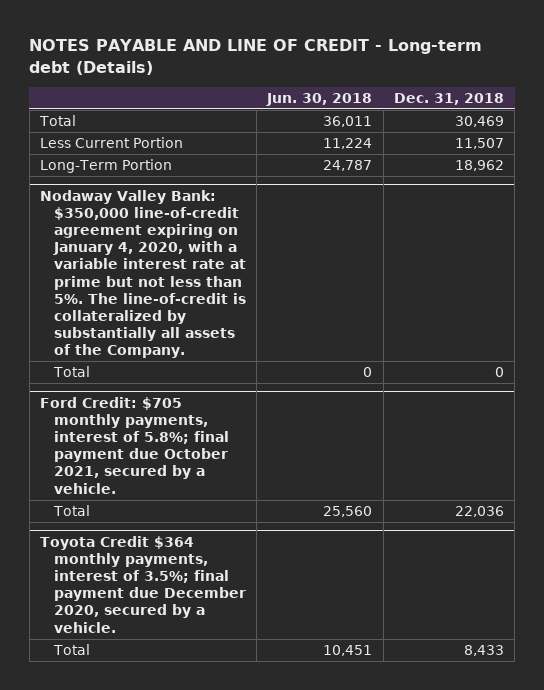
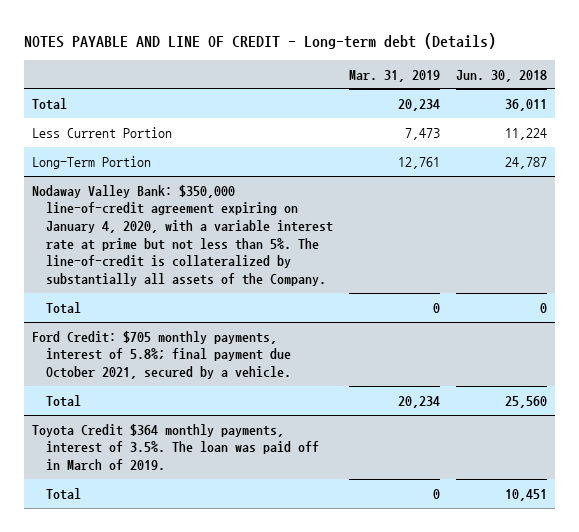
- | Jun. 30, 2018 | Dec. 31, 2018
+ | Mar. 31, 2019 | Jun. 30, 2018
- Toyota Credit $364 monthly payments, interest of 3.5%; final payment due December 2020, secured by a vehicle.
+ Toyota Credit $364 monthly payments, interest of 3.5%. The loan was paid off in March of 2019.

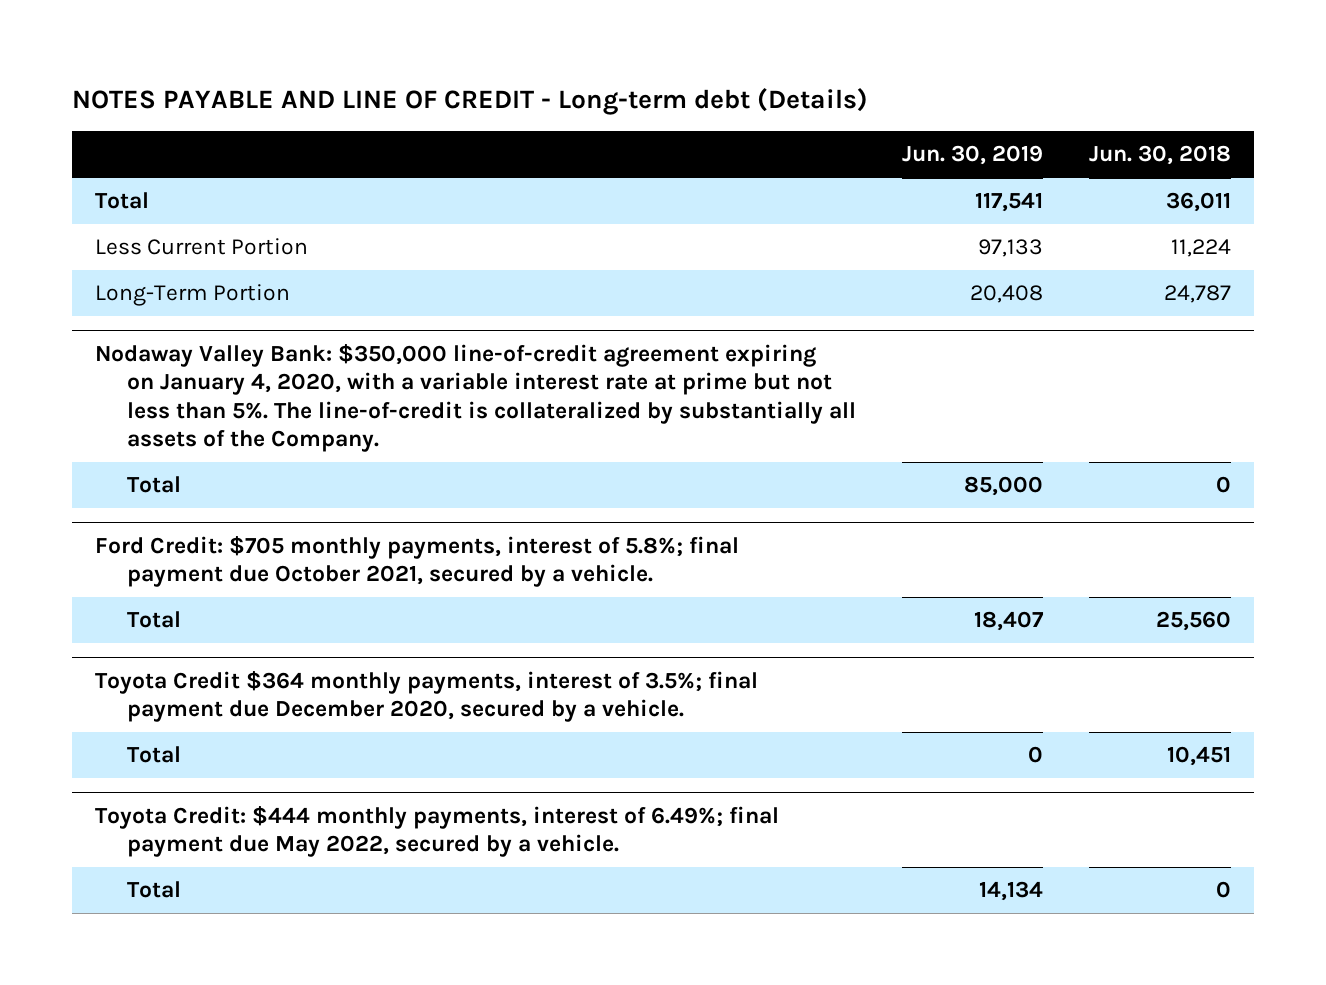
- | Mar. 31, 2019 | Jun. 30, 2018
+ | Jun. 30, 2019 | Jun. 30, 2018
- Toyota Credit $364 monthly payments, interest of 3.5%. The loan was paid off in March of 2019.
+ Toyota Credit $364 monthly payments, interest of 3.5%; final payment due December 2020, secured by a vehicle.
+ Toyota Credit: $444 monthly payments, interest of 6.49%; final payment due May 2022, secured by a vehicle.
+ Total | 14,134 | 0

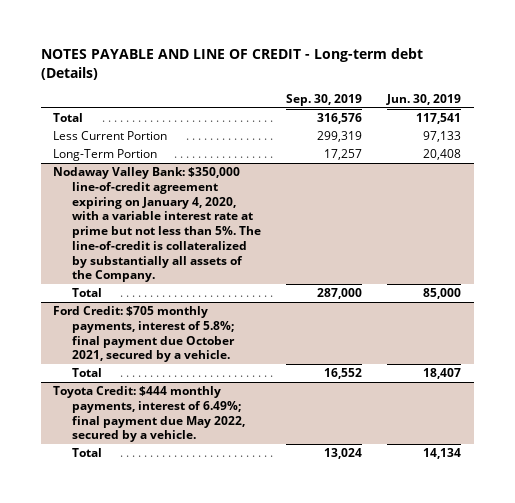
- | Jun. 30, 2019 | Jun. 30, 2018
+ | Sep. 30, 2019 | Jun. 30, 2019
- Toyota Credit $364 monthly payments, interest of 3.5%; final payment due December 2020, secured by a vehicle.
- Total | 0 | 10,451

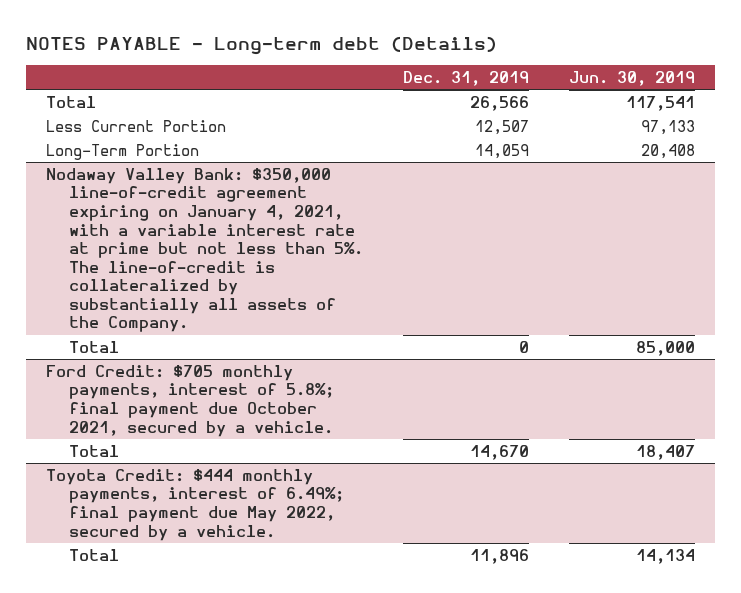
- NOTES PAYABLE AND LINE OF CREDIT - Long-term debt (Details)
+ NOTES PAYABLE - Long-term debt (Details)
- | Sep. 30, 2019 | Jun. 30, 2019
+ | Dec. 31, 2019 | Jun. 30, 2019
- Nodaway Valley Bank: $350,000 line-of-credit agreement expiring on January 4, 2020, with a variable interest rate at prime but not less than 5%. The line-of-credit is collateralized by substantially all assets of the Company.
+ Nodaway Valley Bank: $350,000 line-of-credit agreement expiring on January 4, 2021, with a variable interest rate at prime but not less than 5%. The line-of-credit is collateralized by substantially all assets of the Company.

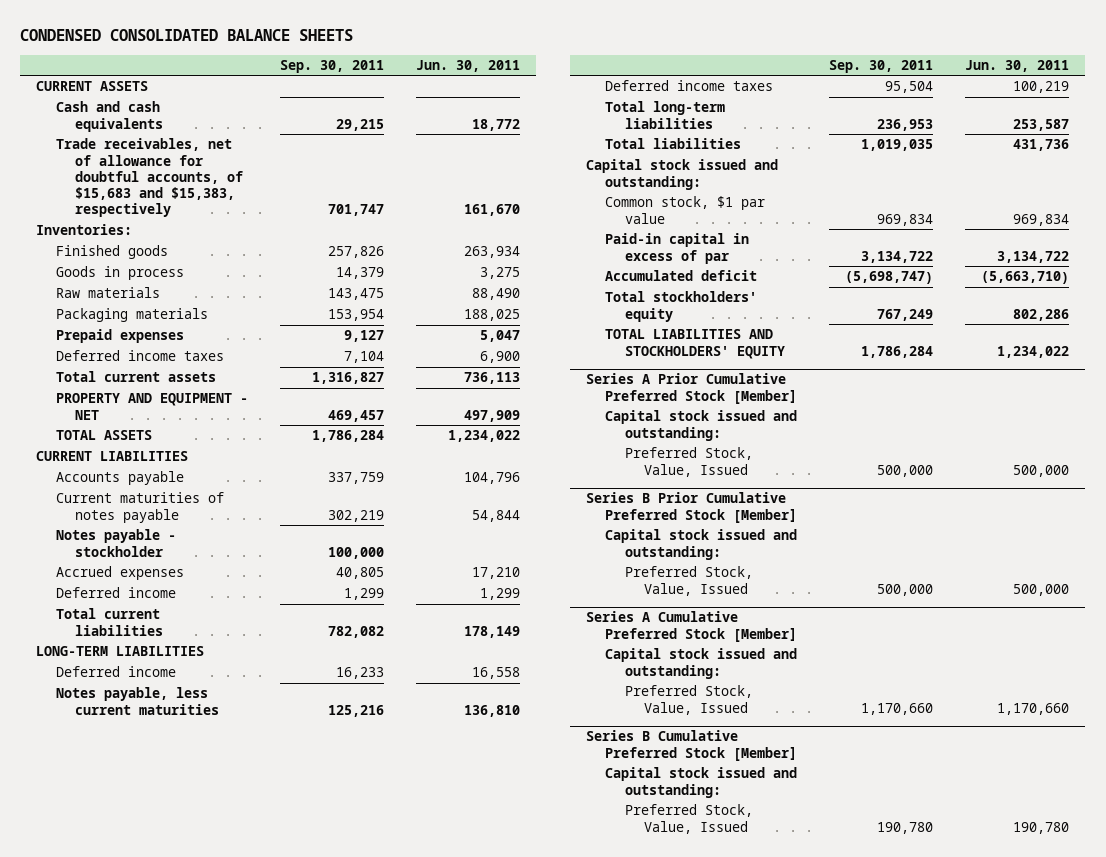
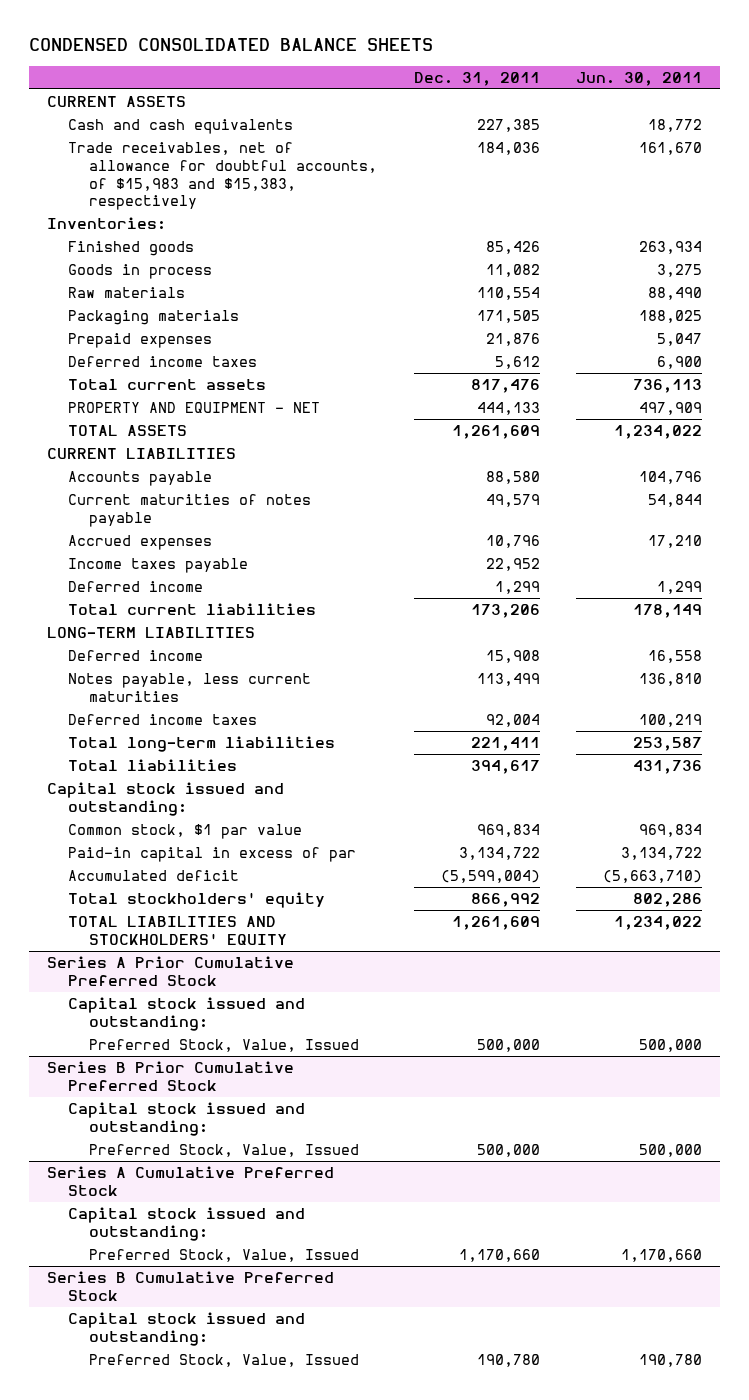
- | Sep. 30, 2011 | Jun. 30, 2011
+ | Dec. 31, 2011 | Jun. 30, 2011
- Trade receivables, net of allowance for doubtful accounts, of $15,683 and $15,383, respectively | 701,747 | 161,670
+ Trade receivables, net of allowance for doubtful accounts, of $15,983 and $15,383, respectively | 184,036 | 161,670
- Notes payable - stockholder | 100,000 |
+ Income taxes payable | 22,952 |
- Series A Prior Cumulative Preferred Stock [Member]
+ Series A Prior Cumulative Preferred Stock
- Series B Prior Cumulative Preferred Stock [Member]
+ Series B Prior Cumulative Preferred Stock
- Series A Cumulative Preferred Stock [Member]
+ Series A Cumulative Preferred Stock
- Series B Cumulative Preferred Stock [Member]
+ Series B Cumulative Preferred Stock

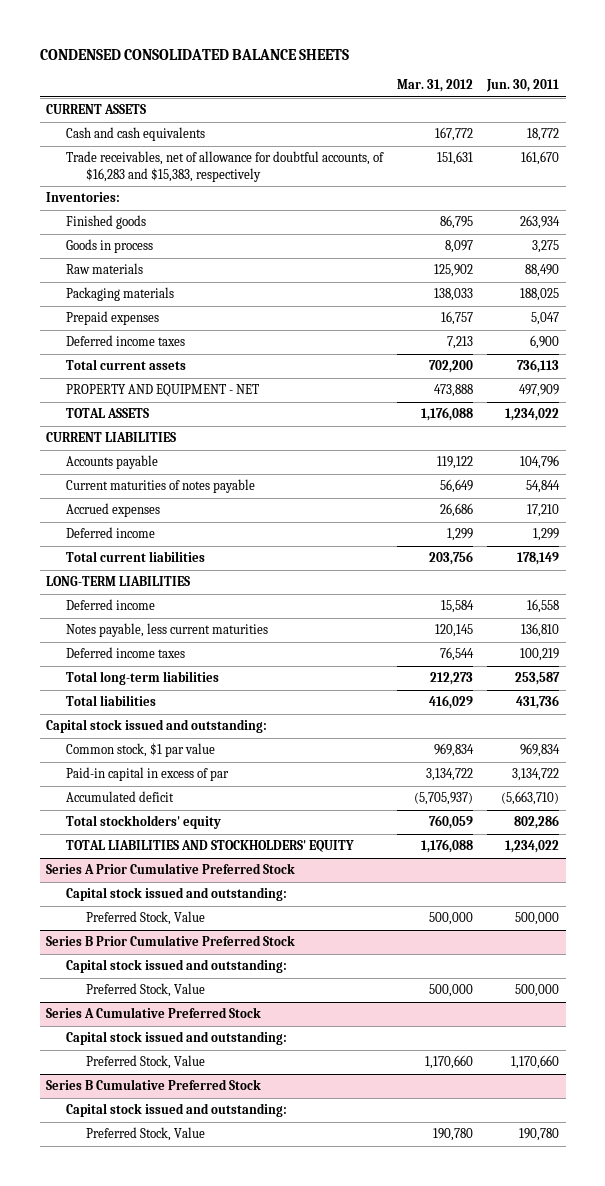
- | Dec. 31, 2011 | Jun. 30, 2011
+ | Mar. 31, 2012 | Jun. 30, 2011
- Trade receivables, net of allowance for doubtful accounts, of $15,983 and $15,383, respectively | 184,036 | 161,670
+ Trade receivables, net of allowance for doubtful accounts, of $16,283 and $15,383, respectively | 151,631 | 161,670
- Income taxes payable | 22,952 |
@ Series A Prior Cumulative Preferred Stock
- Preferred Stock, Value, Issued | 500,000 | 500,000
+ Preferred Stock, Value | 500,000 | 500,000
@ Series B Prior Cumulative Preferred Stock
- Preferred Stock, Value, Issued | 500,000 | 500,000
+ Preferred Stock, Value | 500,000 | 500,000
@ Series A Cumulative Preferred Stock
- Preferred Stock, Value, Issued | 1,170,660 | 1,170,660
+ Preferred Stock, Value | 1,170,660 | 1,170,660
@ Series B Cumulative Preferred Stock
- Preferred Stock, Value, Issued | 190,780 | 190,780
+ Preferred Stock, Value | 190,780 | 190,780

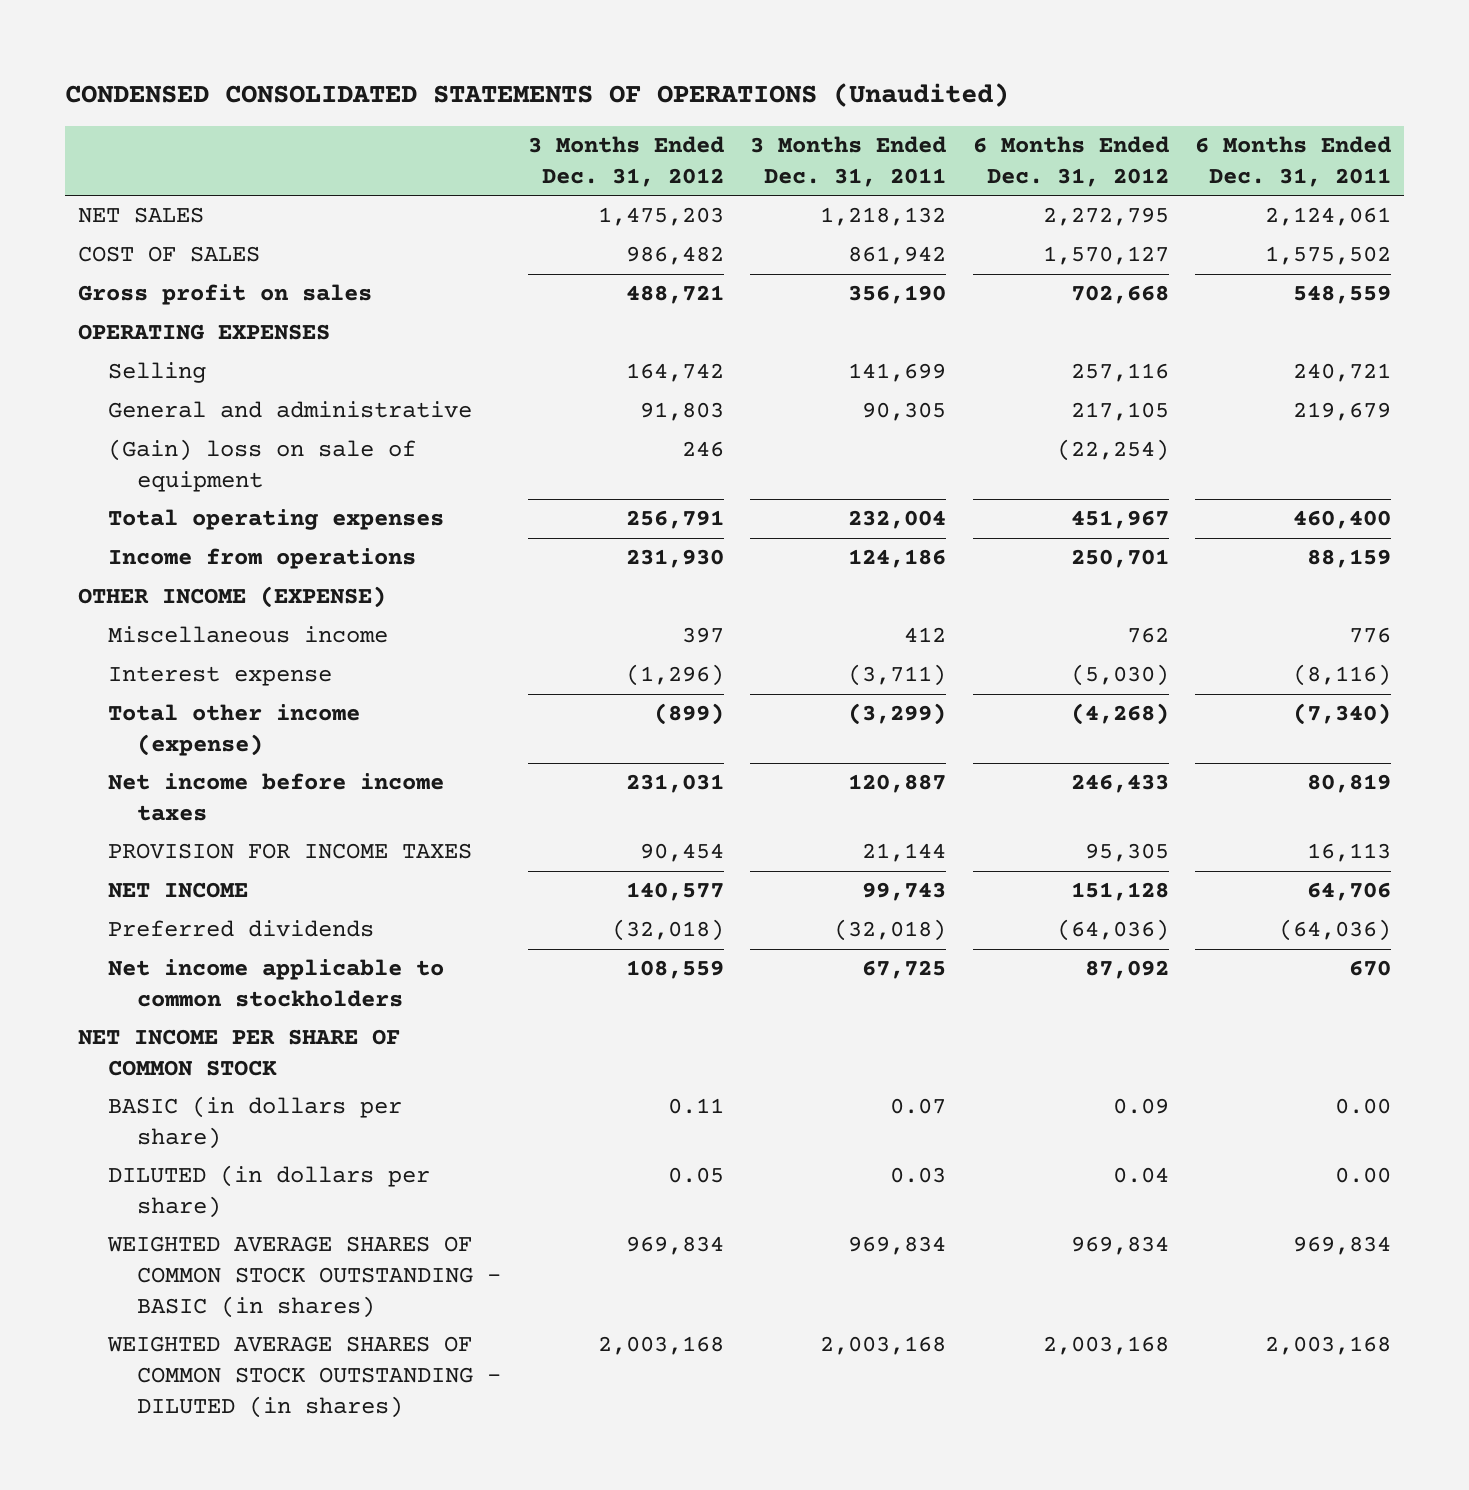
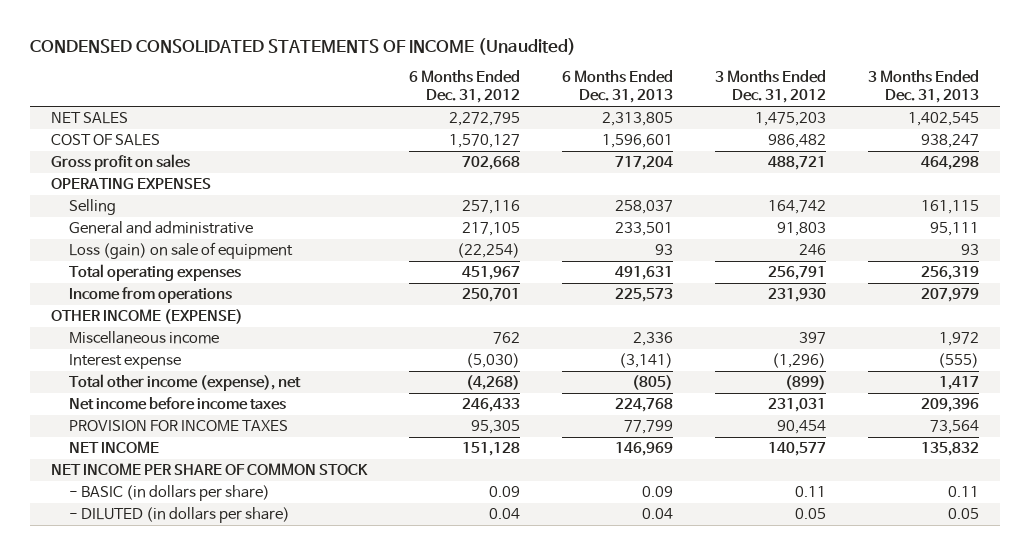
- CONDENSED CONSOLIDATED STATEMENTS OF OPERATIONS (Unaudited)
+ CONDENSED CONSOLIDATED STATEMENTS OF INCOME (Unaudited)
- | 3 Months Ended Dec. 31, 2012 | 3 Months Ended Dec. 31, 2011 | 6 Months Ended Dec. 31, 2012 | 6 Months Ended Dec. 31, 2011
+ | 6 Months Ended Dec. 31, 2012 | 6 Months Ended Dec. 31, 2013 | 3 Months Ended Dec. 31, 2012 | 3 Months Ended Dec. 31, 2013
- (Gain) loss on sale of equipment | 246 | | (22,254) |
+ Loss (gain) on sale of equipment | (22,254) | 93 | 246 | 93
- Total other income (expense) | (899) | (3,299) | (4,268) | (7,340)
+ Total other income (expense), net | (4,268) | (805) | (899) | 1,417
- Preferred dividends | (32,018) | (32,018) | (64,036) | (64,036)
- Net income applicable to common stockholders | 108,559 | 67,725 | 87,092 | 670
- BASIC (in dollars per share) | 0.11 | 0.07 | 0.09 | 0.00
- DILUTED (in dollars per share) | 0.05 | 0.03 | 0.04 | 0.00
- WEIGHTED AVERAGE SHARES OF COMMON STOCK OUTSTANDING - BASIC (in shares) | 969,834 | 969,834 | 969,834 | 969,834
- WEIGHTED AVERAGE SHARES OF COMMON STOCK OUTSTANDING - DILUTED (in shares) | 2,003,168 | 2,003,168 | 2,003,168 | 2,003,168
+ - BASIC (in dollars per share) | 0.09 | 0.09 | 0.11 | 0.11
+ - DILUTED (in dollars per share) | 0.04 | 0.04 | 0.05 | 0.05

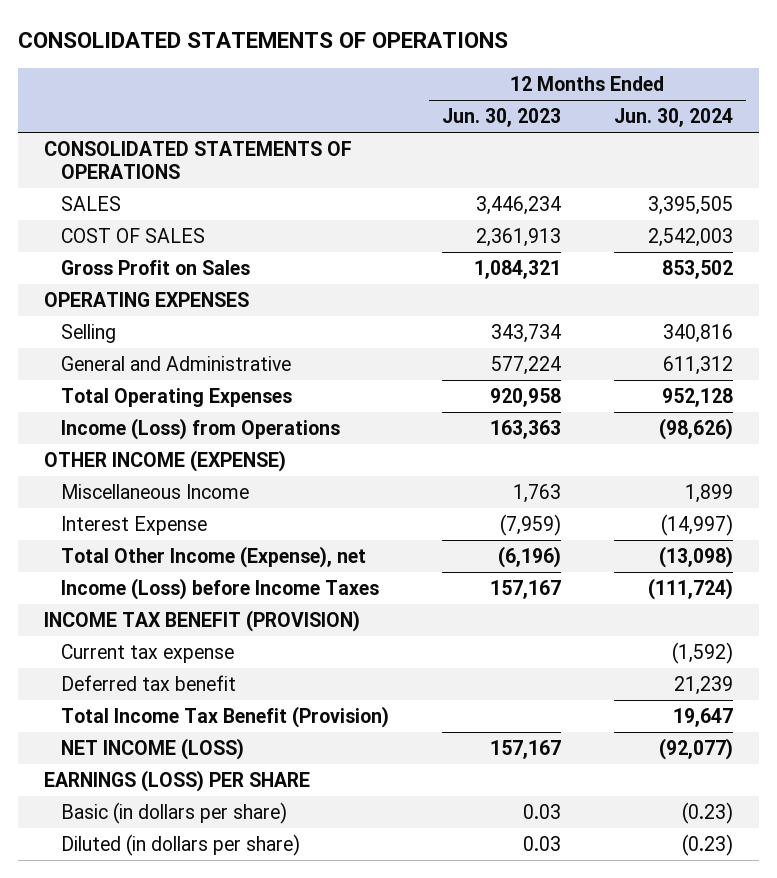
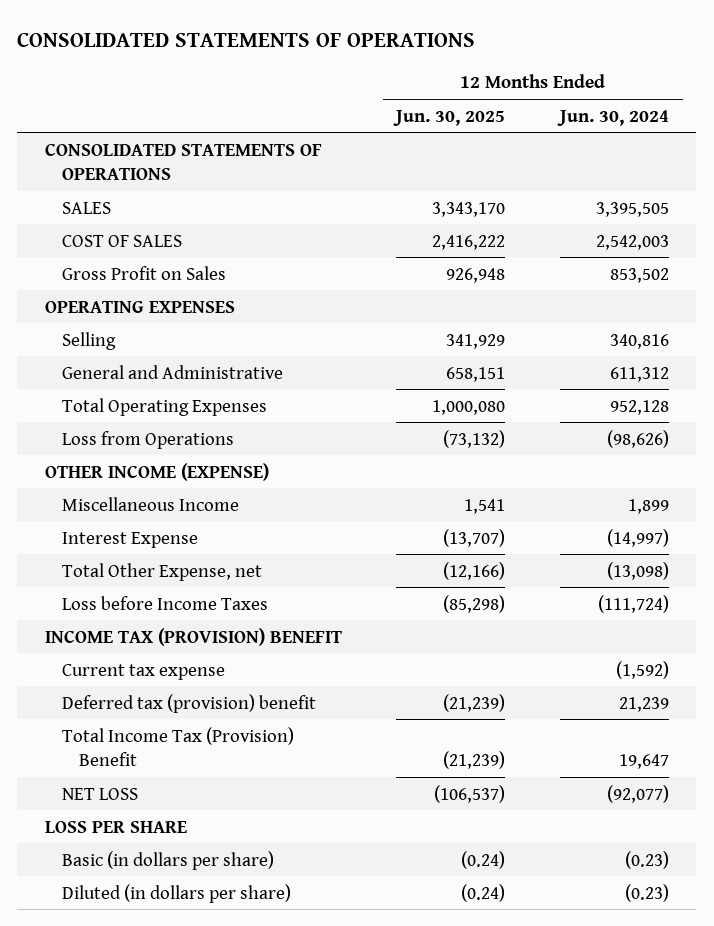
- | 12 Months Ended Jun. 30, 2023 | 12 Months Ended Jun. 30, 2024
+ | 12 Months Ended Jun. 30, 2025 | 12 Months Ended Jun. 30, 2024
- Income (Loss) from Operations | 163,363 | (98,626)
+ Loss from Operations | (73,132) | (98,626)
- Total Other Income (Expense), net | (6,196) | (13,098)
- Income (Loss) before Income Taxes | 157,167 | (111,724)
- INCOME TAX BENEFIT (PROVISION)
+ Total Other Expense, net | (12,166) | (13,098)
+ Loss before Income Taxes | (85,298) | (111,724)
+ INCOME TAX (PROVISION) BENEFIT
- Deferred tax benefit | | 21,239
- Total Income Tax Benefit (Provision) | | 19,647
- NET INCOME (LOSS) | 157,167 | (92,077)
- EARNINGS (LOSS) PER SHARE
+ Deferred tax (provision) benefit | (21,239) | 21,239
+ Total Income Tax (Provision) Benefit | (21,239) | 19,647
+ NET LOSS | (106,537) | (92,077)
+ LOSS PER SHARE

